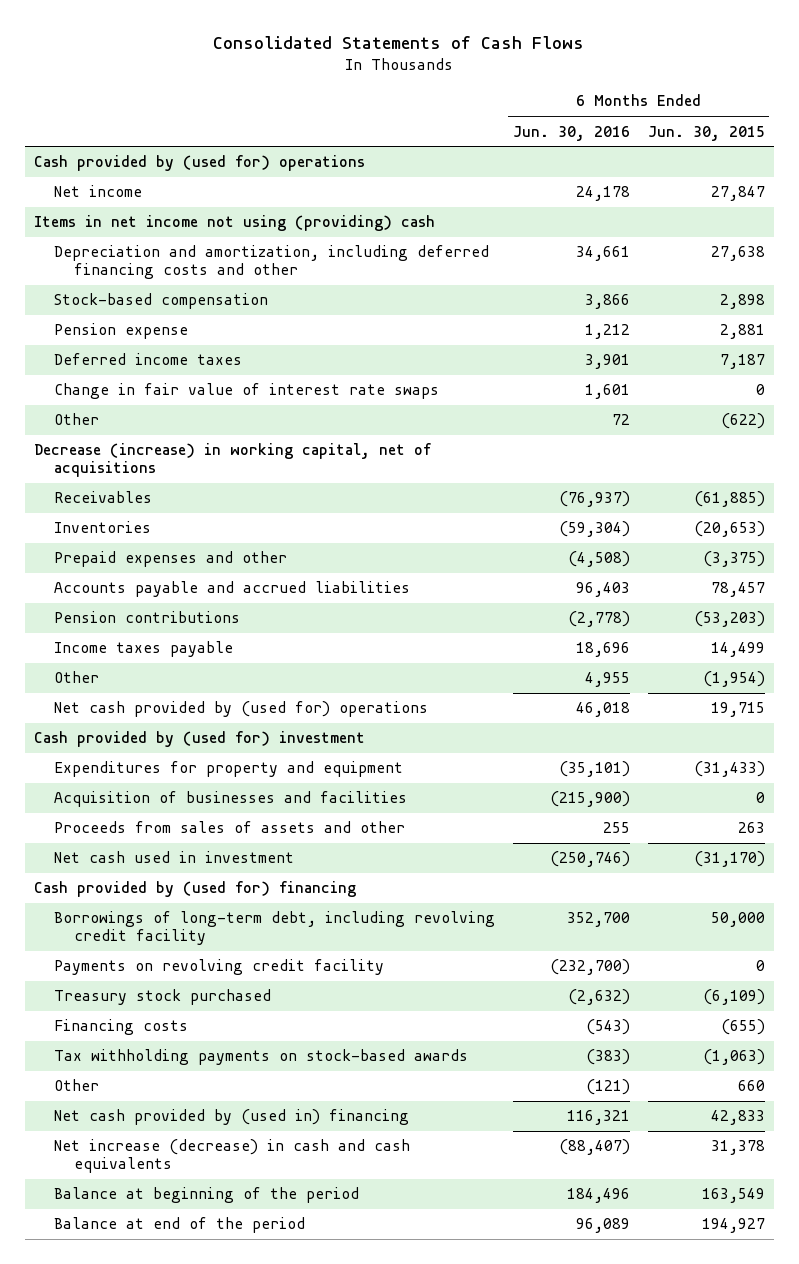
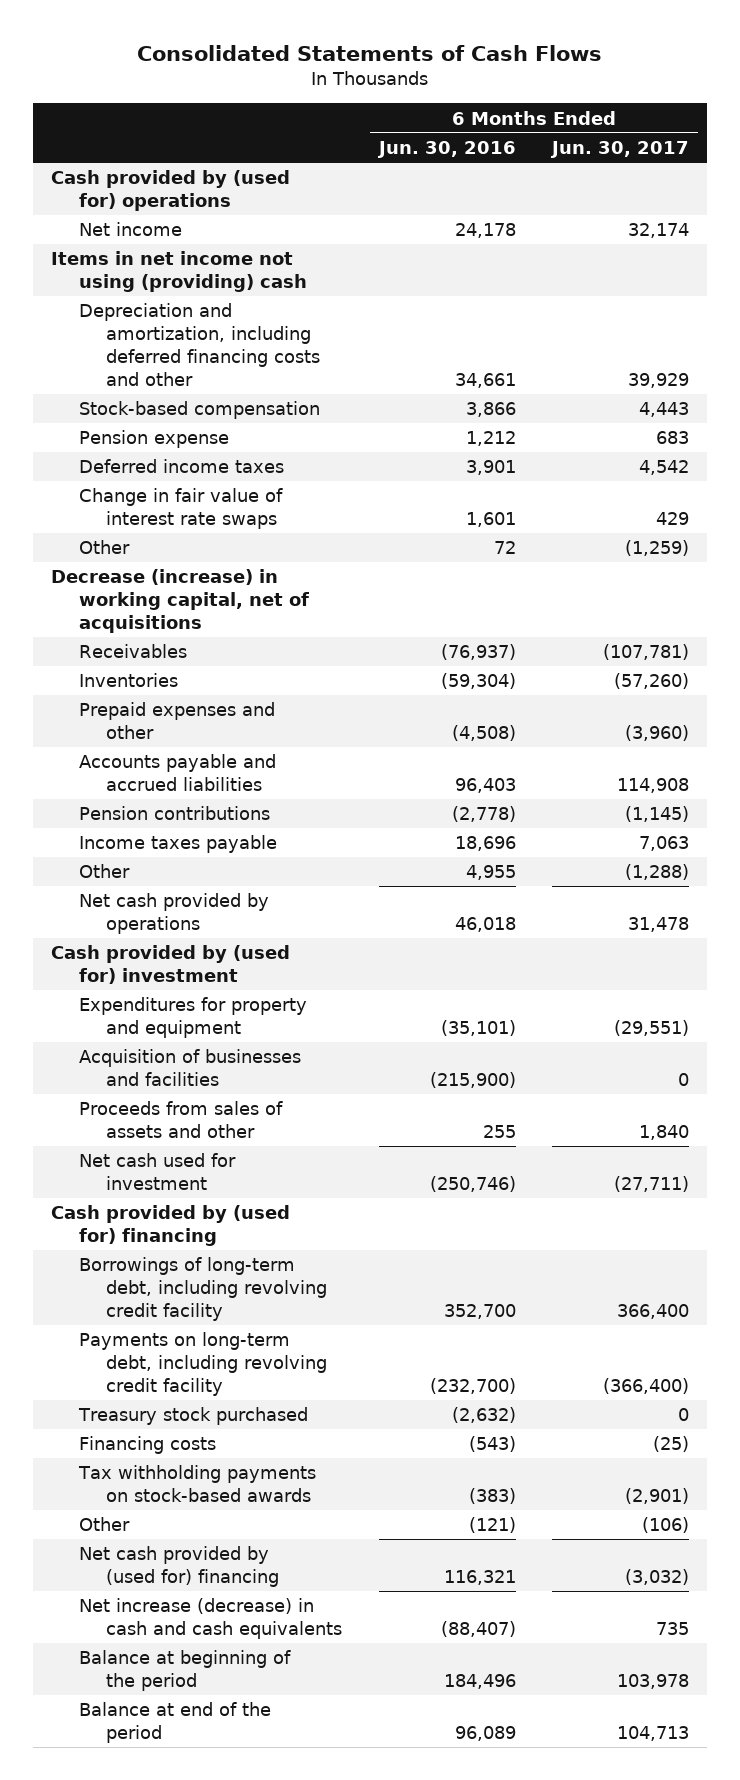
- | 6 Months Ended Jun. 30, 2016 | 6 Months Ended Jun. 30, 2015
+ | 6 Months Ended Jun. 30, 2016 | 6 Months Ended Jun. 30, 2017
- Net cash provided by (used for) operations | 46,018 | 19,715
+ Net cash provided by operations | 46,018 | 31,478
- Net cash used in investment | (250,746) | (31,170)
+ Net cash used for investment | (250,746) | (27,711)
- Payments on revolving credit facility | (232,700) | 0
+ Payments on long-term debt, including revolving credit facility | (232,700) | (366,400)
- Net cash provided by (used in) financing | 116,321 | 42,833
+ Net cash provided by (used for) financing | 116,321 | (3,032)

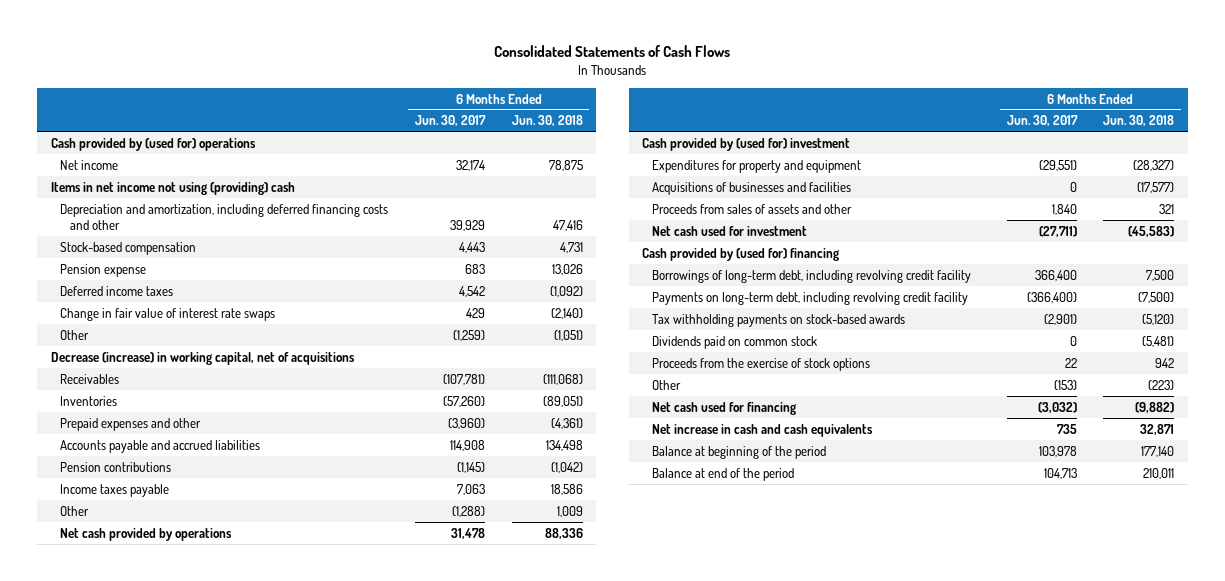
- | 6 Months Ended Jun. 30, 2016 | 6 Months Ended Jun. 30, 2017
+ | 6 Months Ended Jun. 30, 2017 | 6 Months Ended Jun. 30, 2018
- Acquisition of businesses and facilities | (215,900) | 0
+ Acquisitions of businesses and facilities | 0 | (17,577)
- Treasury stock purchased | (2,632) | 0
- Financing costs | (543) | (25)
- Other | (121) | (106)
- Net cash provided by (used for) financing | 116,321 | (3,032)
- Net increase (decrease) in cash and cash equivalents | (88,407) | 735
+ Dividends paid on common stock | 0 | (5,481)
+ Proceeds from the exercise of stock options | 22 | 942
+ Other | (153) | (223)
+ Net cash used for financing | (3,032) | (9,882)
+ Net increase in cash and cash equivalents | 735 | 32,871

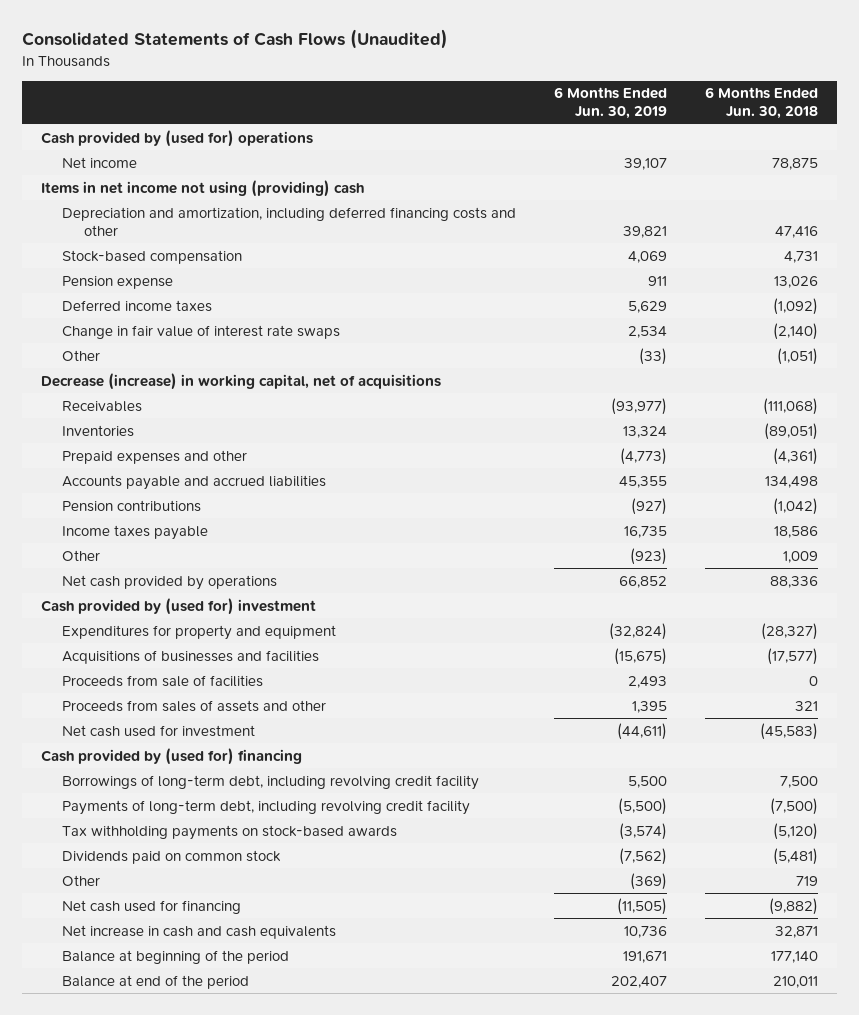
- Consolidated Statements of Cash Flows
+ Consolidated Statements of Cash Flows (Unaudited)
- | 6 Months Ended Jun. 30, 2017 | 6 Months Ended Jun. 30, 2018
+ | 6 Months Ended Jun. 30, 2019 | 6 Months Ended Jun. 30, 2018
+ Proceeds from sale of facilities | 2,493 | 0
- Payments on long-term debt, including revolving credit facility | (366,400) | (7,500)
+ Payments of long-term debt, including revolving credit facility | (5,500) | (7,500)
- Proceeds from the exercise of stock options | 22 | 942
- Other | (153) | (223)
+ Other | (369) | 719

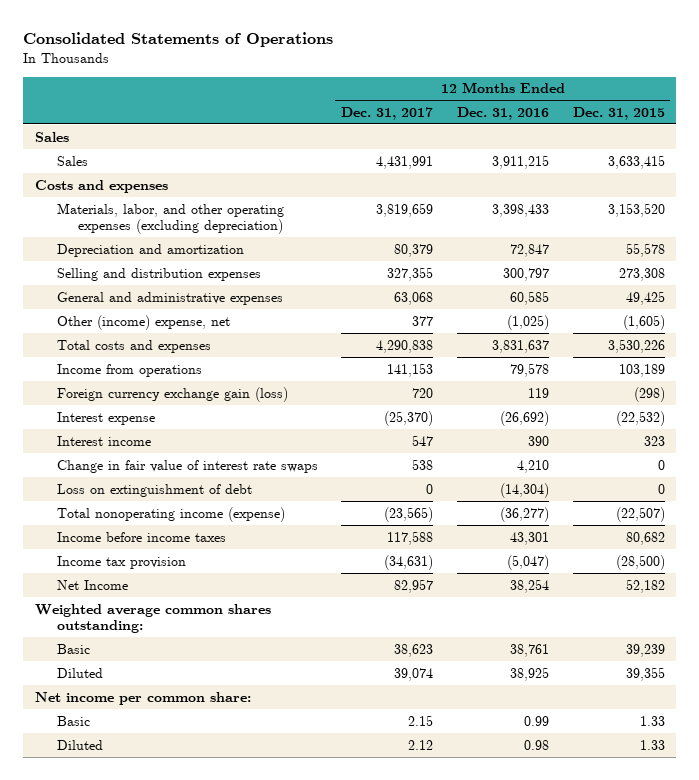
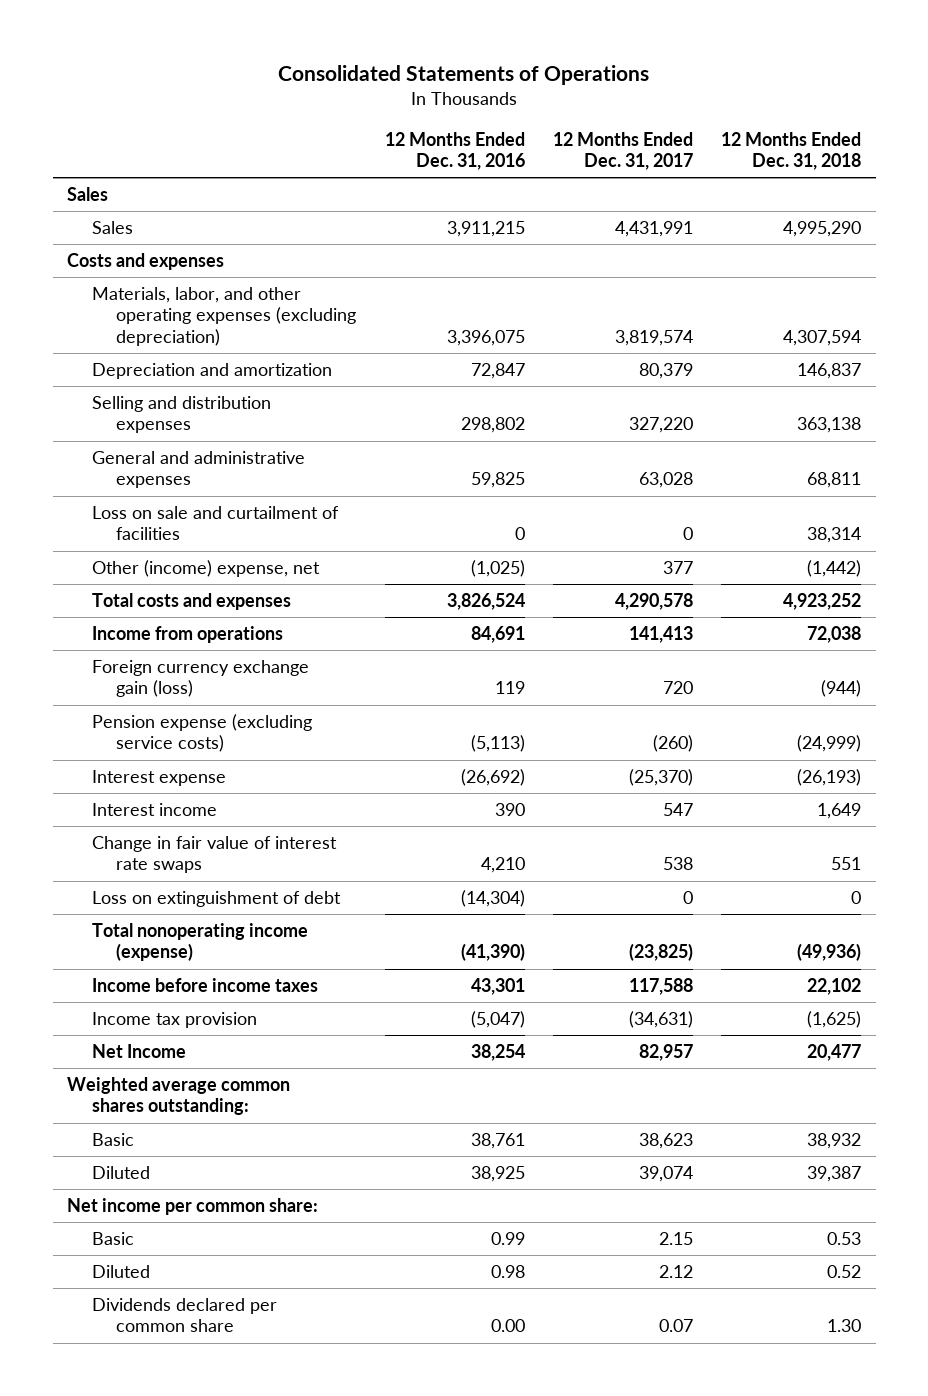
- | 12 Months Ended Dec. 31, 2017 | 12 Months Ended Dec. 31, 2016 | 12 Months Ended Dec. 31, 2015
+ | 12 Months Ended Dec. 31, 2016 | 12 Months Ended Dec. 31, 2017 | 12 Months Ended Dec. 31, 2018
- Materials, labor, and other operating expenses (excluding depreciation) | 3,819,659 | 3,398,433 | 3,153,520
+ Materials, labor, and other operating expenses (excluding depreciation) | 3,396,075 | 3,819,574 | 4,307,594
- Selling and distribution expenses | 327,355 | 300,797 | 273,308
- General and administrative expenses | 63,068 | 60,585 | 49,425
+ Selling and distribution expenses | 298,802 | 327,220 | 363,138
+ General and administrative expenses | 59,825 | 63,028 | 68,811
+ Loss on sale and curtailment of facilities | 0 | 0 | 38,314
- Total costs and expenses | 4,290,838 | 3,831,637 | 3,530,226
- Income from operations | 141,153 | 79,578 | 103,189
+ Total costs and expenses | 3,826,524 | 4,290,578 | 4,923,252
+ Income from operations | 84,691 | 141,413 | 72,038
+ Pension expense (excluding service costs) | (5,113) | (260) | (24,999)
- Total nonoperating income (expense) | (23,565) | (36,277) | (22,507)
+ Total nonoperating income (expense) | (41,390) | (23,825) | (49,936)
+ Dividends declared per common share | 0.00 | 0.07 | 1.30

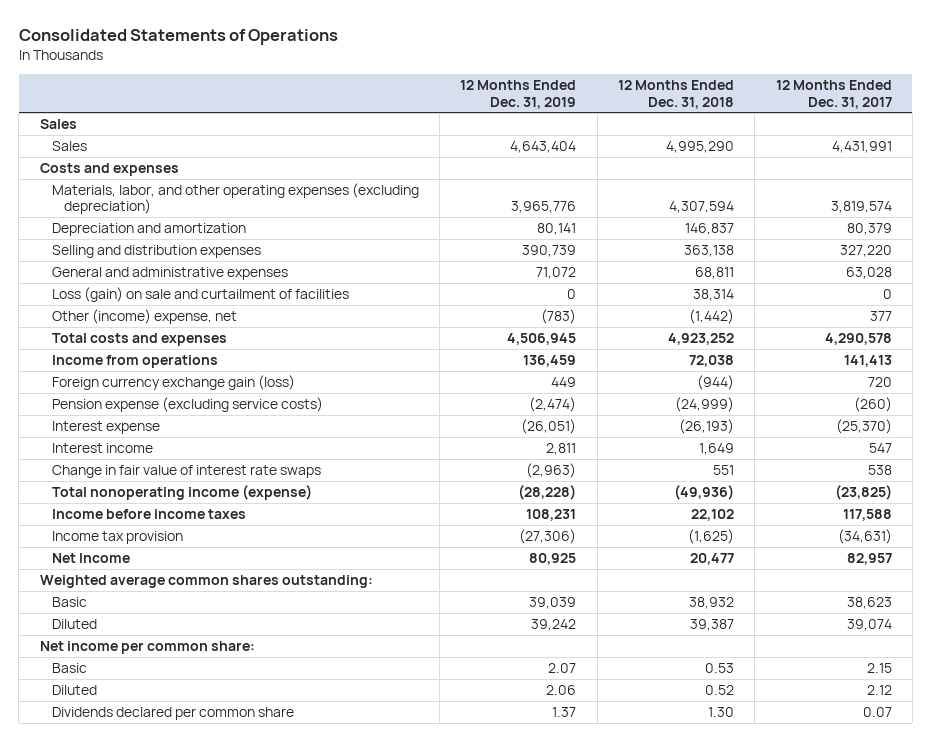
- | 12 Months Ended Dec. 31, 2016 | 12 Months Ended Dec. 31, 2017 | 12 Months Ended Dec. 31, 2018
+ | 12 Months Ended Dec. 31, 2019 | 12 Months Ended Dec. 31, 2018 | 12 Months Ended Dec. 31, 2017
- Loss on sale and curtailment of facilities | 0 | 0 | 38,314
+ Loss (gain) on sale and curtailment of facilities | 0 | 38,314 | 0
- Loss on extinguishment of debt | (14,304) | 0 | 0

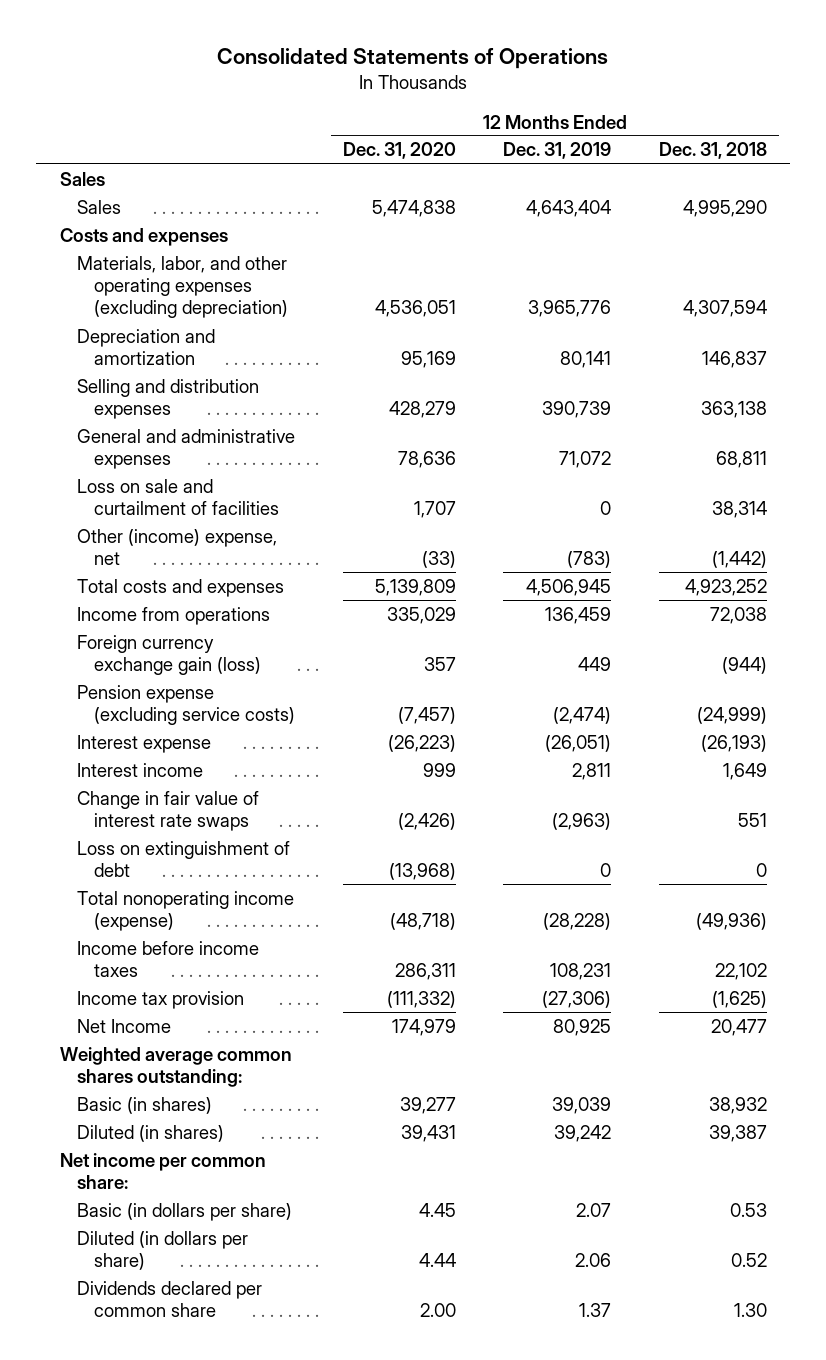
- | 12 Months Ended Dec. 31, 2019 | 12 Months Ended Dec. 31, 2018 | 12 Months Ended Dec. 31, 2017
+ | 12 Months Ended Dec. 31, 2020 | 12 Months Ended Dec. 31, 2019 | 12 Months Ended Dec. 31, 2018
- Loss (gain) on sale and curtailment of facilities | 0 | 38,314 | 0
+ Loss on sale and curtailment of facilities | 1,707 | 0 | 38,314
+ Loss on extinguishment of debt | (13,968) | 0 | 0
- Basic | 39,039 | 38,932 | 38,623
- Diluted | 39,242 | 39,387 | 39,074
+ Basic (in shares) | 39,277 | 39,039 | 38,932
+ Diluted (in shares) | 39,431 | 39,242 | 39,387
- Basic | 2.07 | 0.53 | 2.15
- Diluted | 2.06 | 0.52 | 2.12
+ Basic (in dollars per share) | 4.45 | 2.07 | 0.53
+ Diluted (in dollars per share) | 4.44 | 2.06 | 0.52

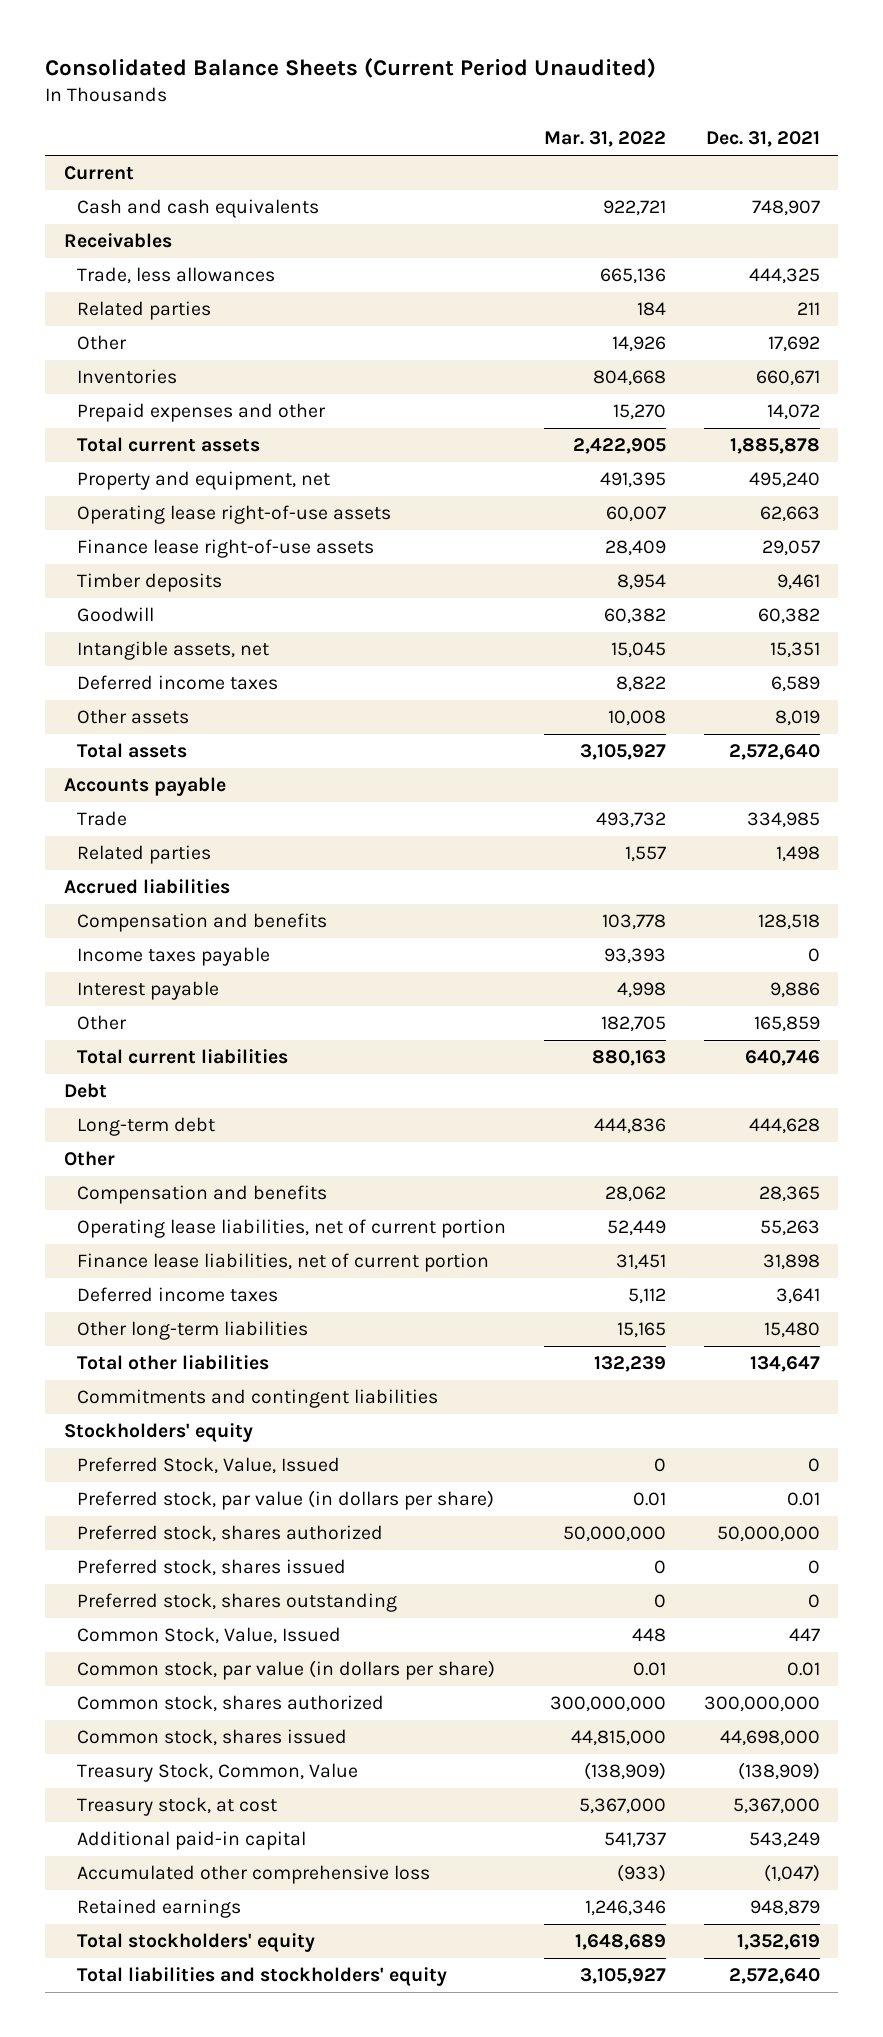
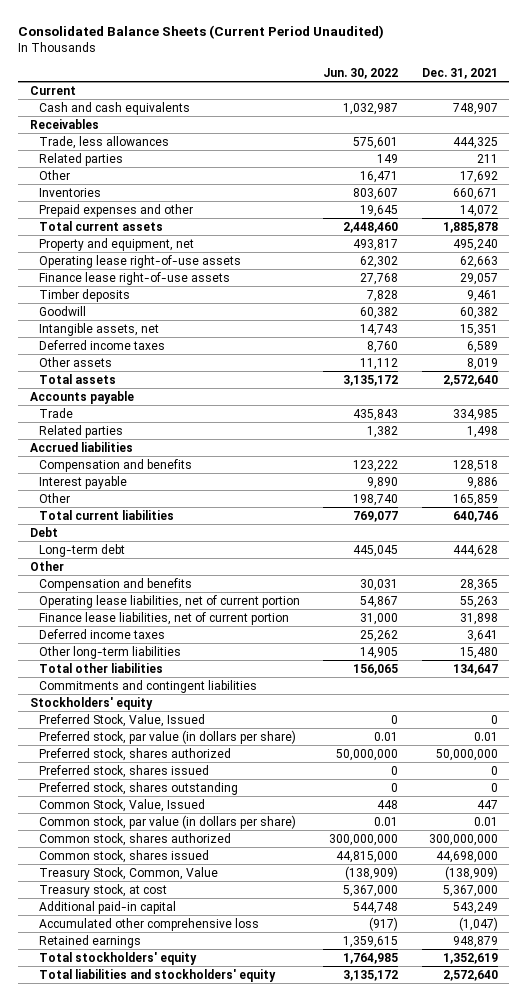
- | Mar. 31, 2022 | Dec. 31, 2021
+ | Jun. 30, 2022 | Dec. 31, 2021
- Income taxes payable | 93,393 | 0

